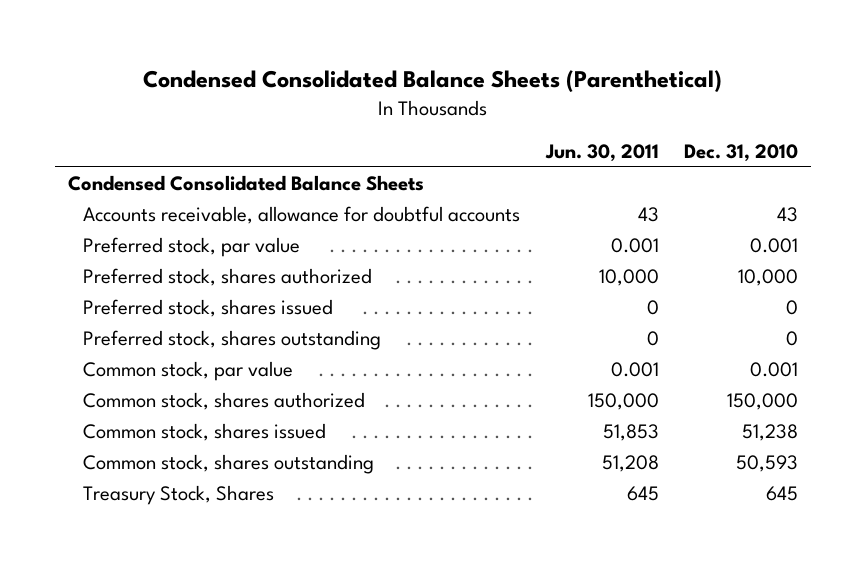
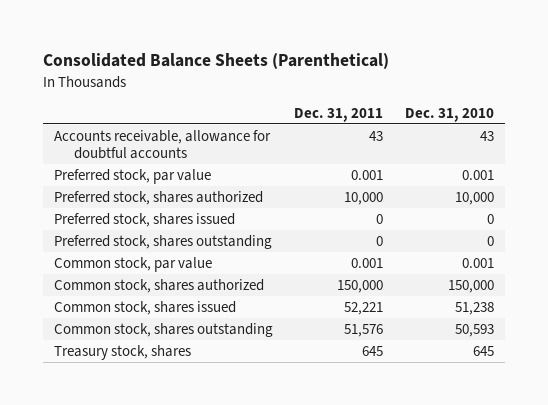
- Condensed Consolidated Balance Sheets (Parenthetical)
+ Consolidated Balance Sheets (Parenthetical)
- | Jun. 30, 2011 | Dec. 31, 2010
+ | Dec. 31, 2011 | Dec. 31, 2010
- Condensed Consolidated Balance Sheets
- Treasury Stock, Shares | 645 | 645
+ Treasury stock, shares | 645 | 645

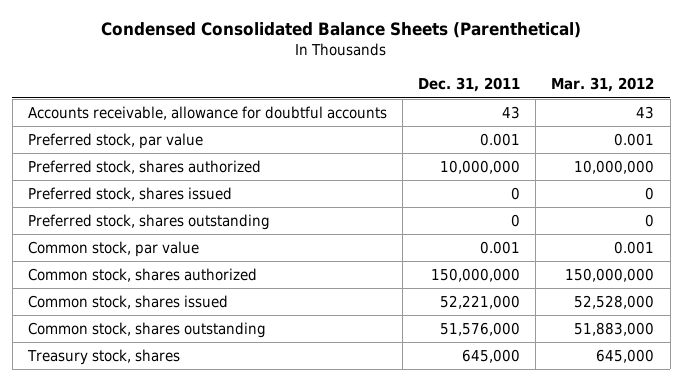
- Consolidated Balance Sheets (Parenthetical)
+ Condensed Consolidated Balance Sheets (Parenthetical)
- | Dec. 31, 2011 | Dec. 31, 2010
+ | Dec. 31, 2011 | Mar. 31, 2012
- Preferred stock, shares authorized | 10,000 | 10,000
+ Preferred stock, shares authorized | 10,000,000 | 10,000,000
- Common stock, shares authorized | 150,000 | 150,000
- Common stock, shares issued | 52,221 | 51,238
- Common stock, shares outstanding | 51,576 | 50,593
- Treasury stock, shares | 645 | 645
+ Common stock, shares authorized | 150,000,000 | 150,000,000
+ Common stock, shares issued | 52,221,000 | 52,528,000
+ Common stock, shares outstanding | 51,576,000 | 51,883,000
+ Treasury stock, shares | 645,000 | 645,000

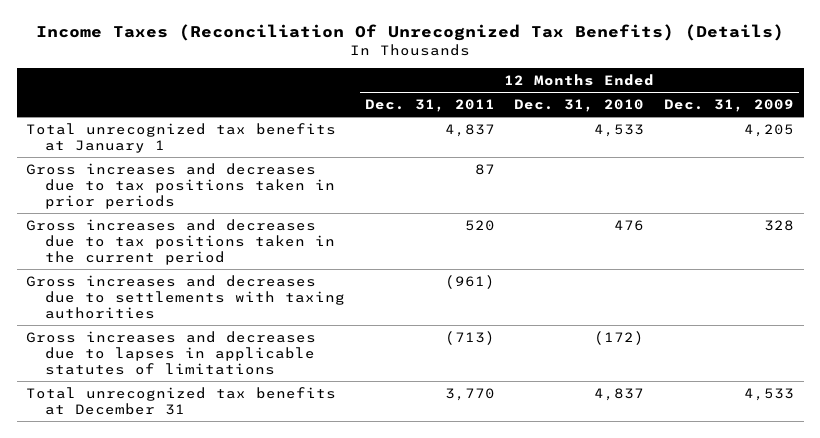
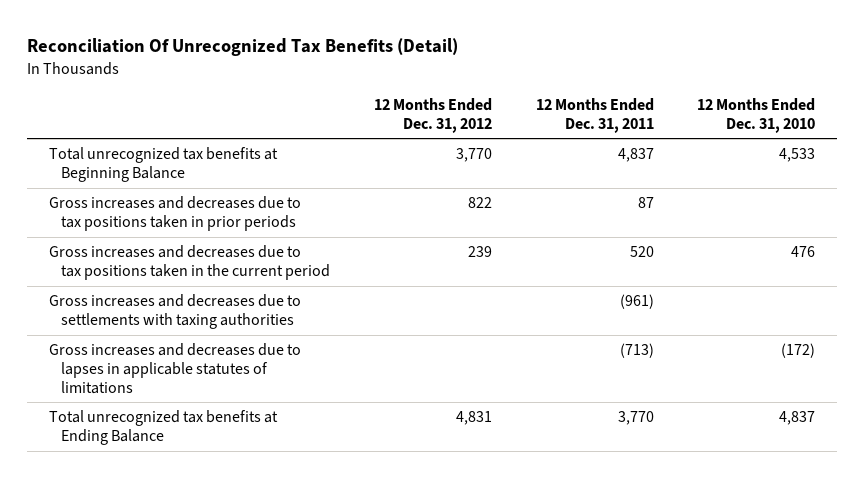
- Income Taxes (Reconciliation Of Unrecognized Tax Benefits) (Details)
+ Reconciliation Of Unrecognized Tax Benefits (Detail)
- | 12 Months Ended Dec. 31, 2011 | 12 Months Ended Dec. 31, 2010 | 12 Months Ended Dec. 31, 2009
+ | 12 Months Ended Dec. 31, 2012 | 12 Months Ended Dec. 31, 2011 | 12 Months Ended Dec. 31, 2010
- Total unrecognized tax benefits at January 1 | 4,837 | 4,533 | 4,205
+ Total unrecognized tax benefits at Beginning Balance | 3,770 | 4,837 | 4,533
- Total unrecognized tax benefits at December 31 | 3,770 | 4,837 | 4,533
+ Total unrecognized tax benefits at Ending Balance | 4,831 | 3,770 | 4,837

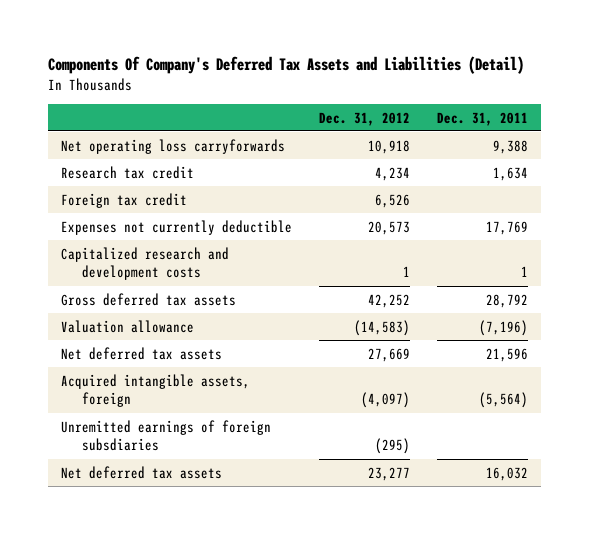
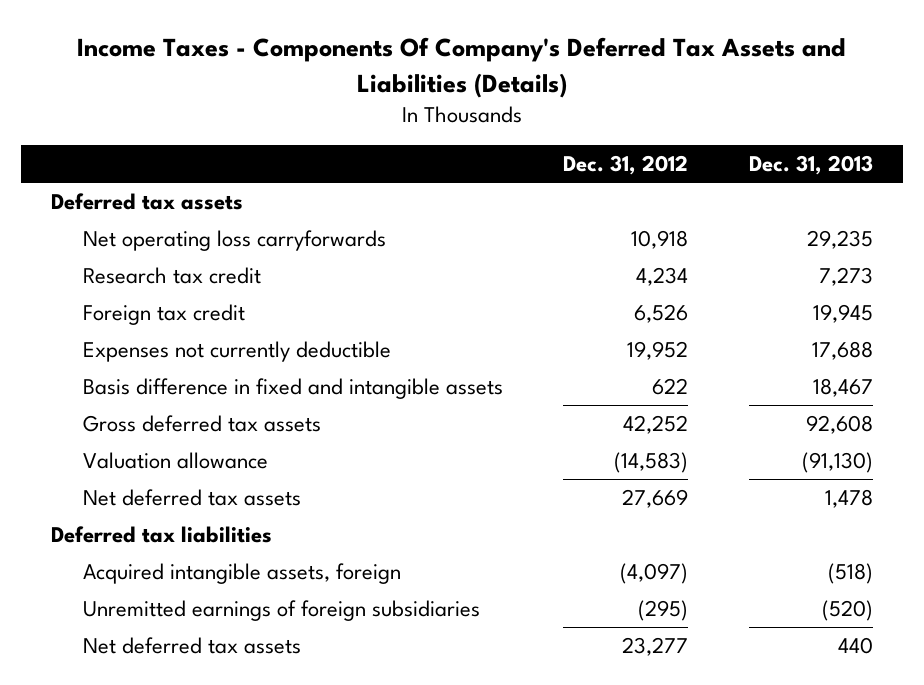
- Components Of Company's Deferred Tax Assets and Liabilities (Detail)
+ Income Taxes - Components Of Company's Deferred Tax Assets and Liabilities (Details)
- | Dec. 31, 2012 | Dec. 31, 2011
+ | Dec. 31, 2012 | Dec. 31, 2013
+ Deferred tax assets
- Expenses not currently deductible | 20,573 | 17,769
- Capitalized research and development costs | 1 | 1
+ Expenses not currently deductible | 19,952 | 17,688
+ Basis difference in fixed and intangible assets | 622 | 18,467
+ Deferred tax liabilities
- Unremitted earnings of foreign subsdiaries | (295) |
+ Unremitted earnings of foreign subsidiaries | (295) | (520)

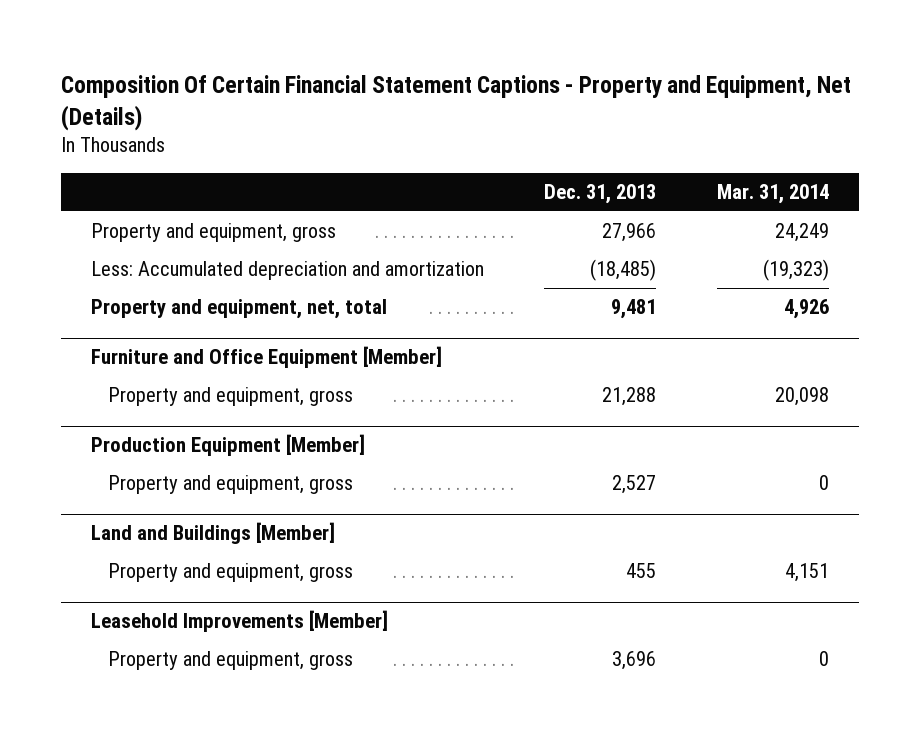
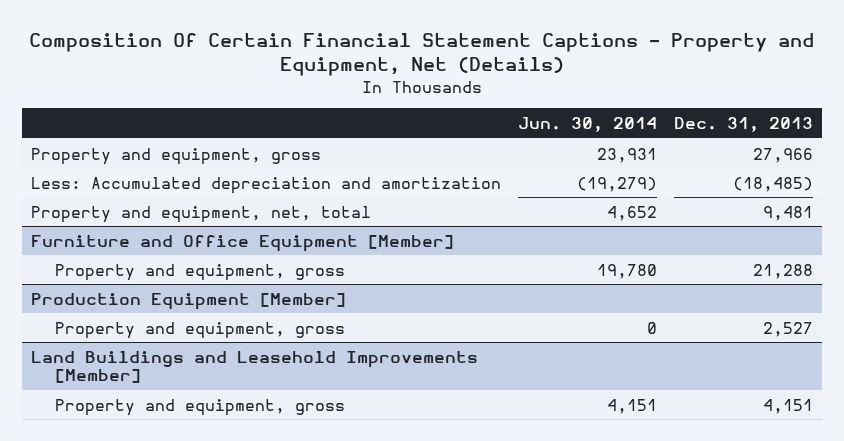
- | Dec. 31, 2013 | Mar. 31, 2014
+ | Jun. 30, 2014 | Dec. 31, 2013
- Land and Buildings [Member]
- Property and equipment, gross | 455 | 4,151
- Leasehold Improvements [Member]
- Property and equipment, gross | 3,696 | 0
+ Land Buildings and Leasehold Improvements [Member]
+ Property and equipment, gross | 4,151 | 4,151

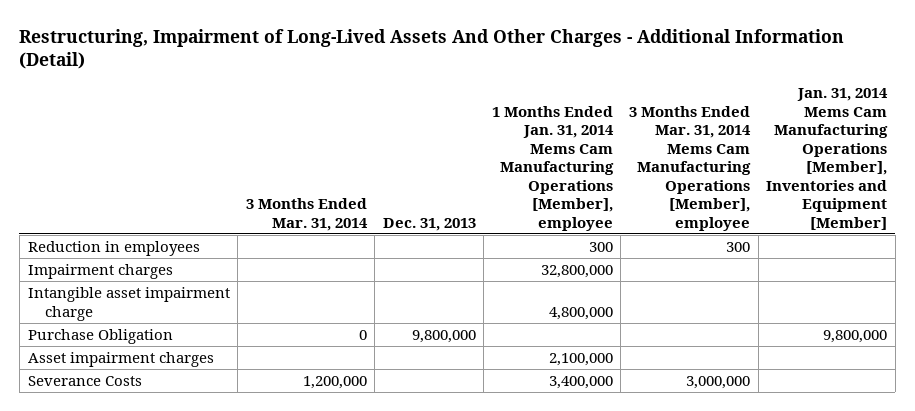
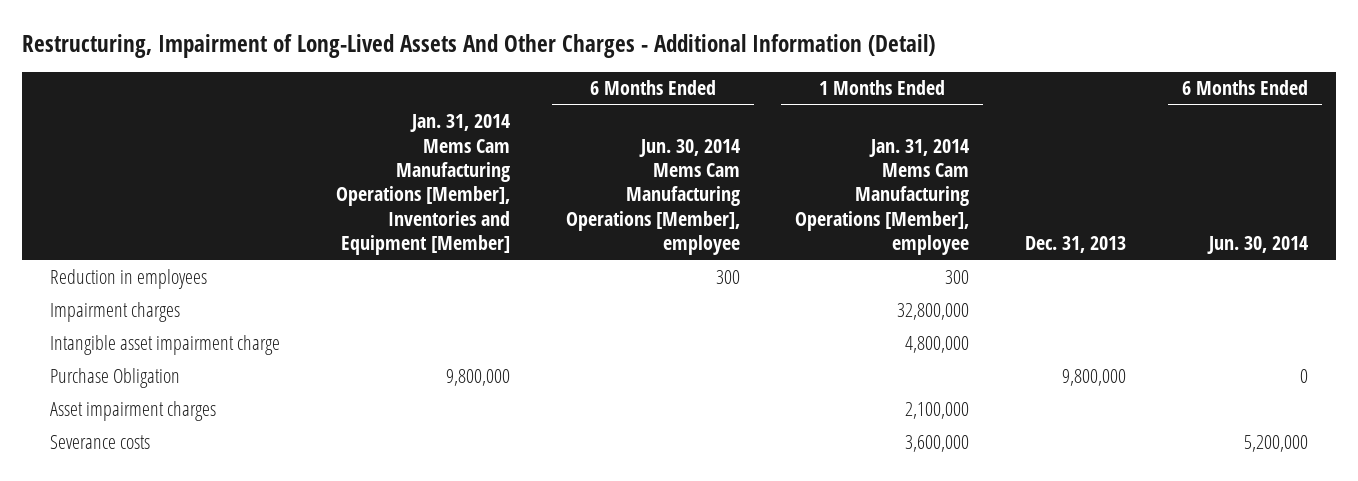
- | 3 Months Ended Mar. 31, 2014 | Dec. 31, 2013 | 1 Months Ended Jan. 31, 2014 Mems Cam Manufacturing Operations [Member], employee | 3 Months Ended Mar. 31, 2014 Mems Cam Manufacturing Operations [Member], employee | Jan. 31, 2014 Mems Cam Manufacturing Operations [Member], Inventories and Equipment [Member]
+ | Jan. 31, 2014 Mems Cam Manufacturing Operations [Member], Inventories and Equipment [Member] | 6 Months Ended Jun. 30, 2014 Mems Cam Manufacturing Operations [Member], employee | 1 Months Ended Jan. 31, 2014 Mems Cam Manufacturing Operations [Member], employee | Dec. 31, 2013 | 6 Months Ended Jun. 30, 2014
- Severance Costs | 1,200,000 | | 3,400,000 | 3,000,000 |
+ Severance costs | | | 3,600,000 | | 5,200,000

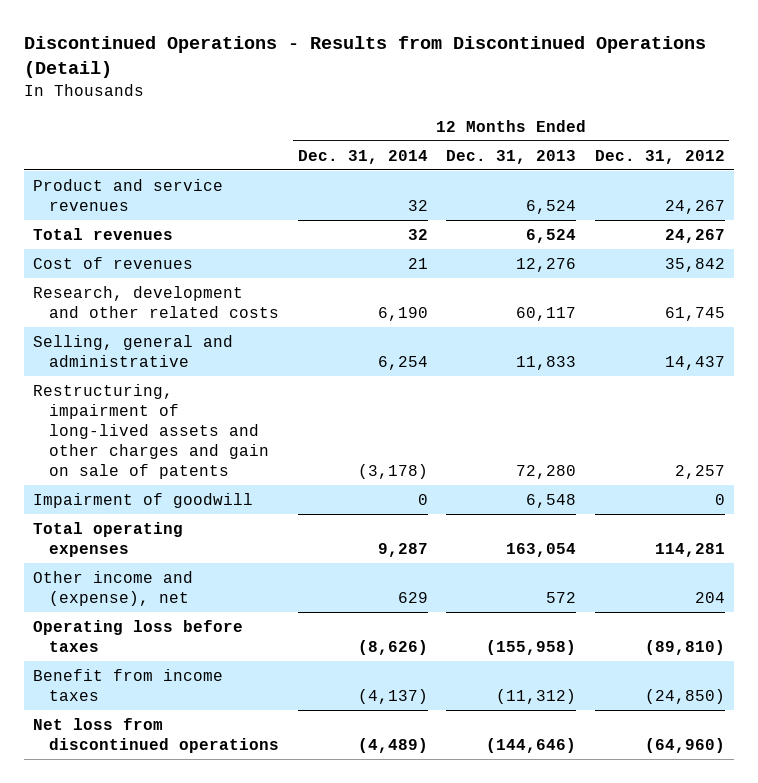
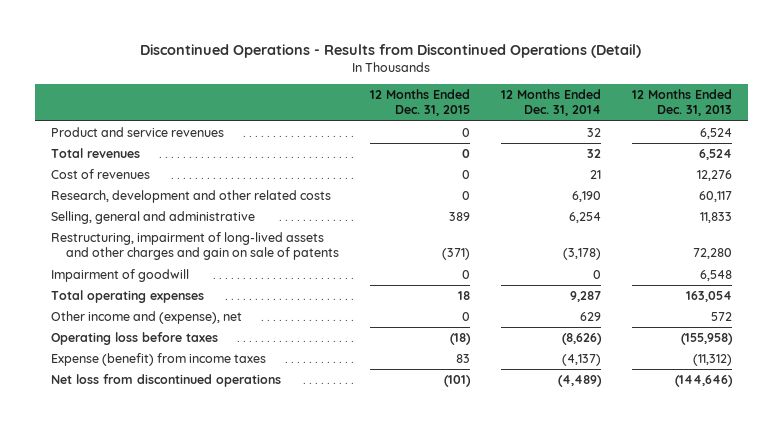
- | 12 Months Ended Dec. 31, 2014 | 12 Months Ended Dec. 31, 2013 | 12 Months Ended Dec. 31, 2012
+ | 12 Months Ended Dec. 31, 2015 | 12 Months Ended Dec. 31, 2014 | 12 Months Ended Dec. 31, 2013
- Benefit from income taxes | (4,137) | (11,312) | (24,850)
+ Expense (benefit) from income taxes | 83 | (4,137) | (11,312)

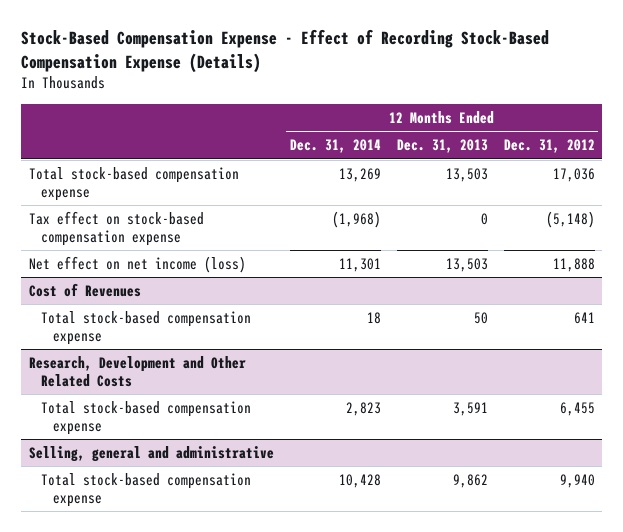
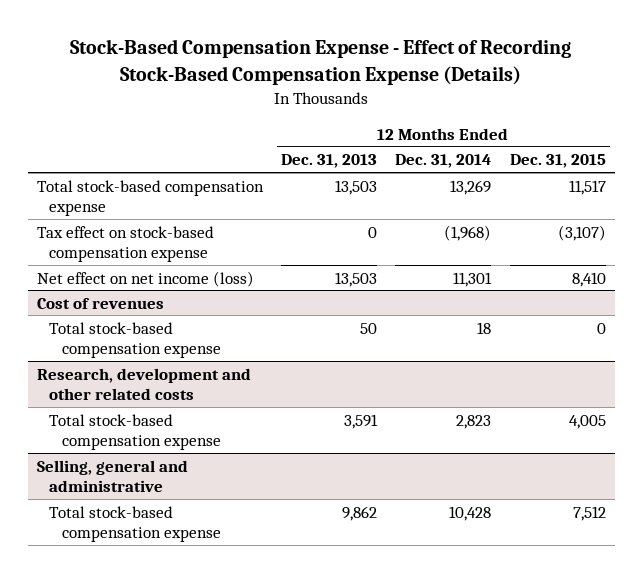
- | 12 Months Ended Dec. 31, 2014 | 12 Months Ended Dec. 31, 2013 | 12 Months Ended Dec. 31, 2012
+ | 12 Months Ended Dec. 31, 2013 | 12 Months Ended Dec. 31, 2014 | 12 Months Ended Dec. 31, 2015
- Cost of Revenues
+ Cost of revenues
- Research, Development and Other Related Costs
+ Research, development and other related costs

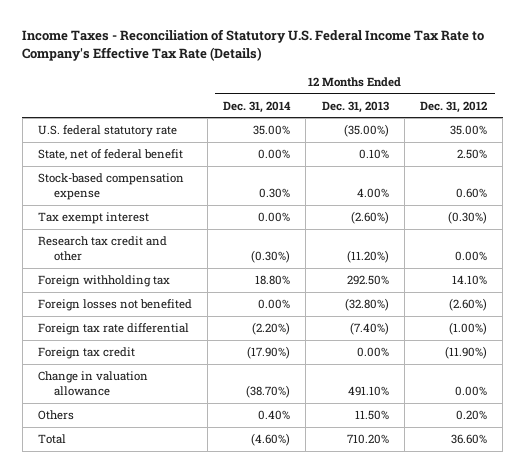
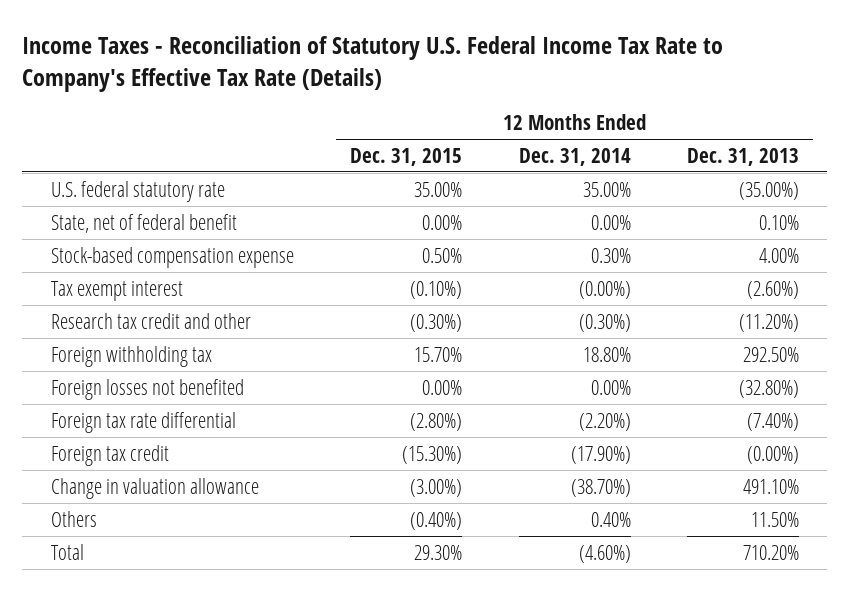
- | 12 Months Ended Dec. 31, 2014 | 12 Months Ended Dec. 31, 2013 | 12 Months Ended Dec. 31, 2012
+ | 12 Months Ended Dec. 31, 2015 | 12 Months Ended Dec. 31, 2014 | 12 Months Ended Dec. 31, 2013
- Tax exempt interest | 0.00% | (2.60%) | (0.30%)
+ Tax exempt interest | (0.10%) | (0.00%) | (2.60%)
- Foreign tax credit | (17.90%) | 0.00% | (11.90%)
+ Foreign tax credit | (15.30%) | (17.90%) | (0.00%)

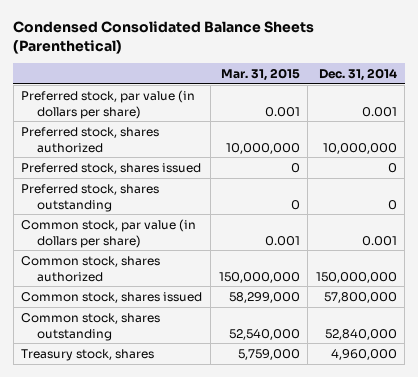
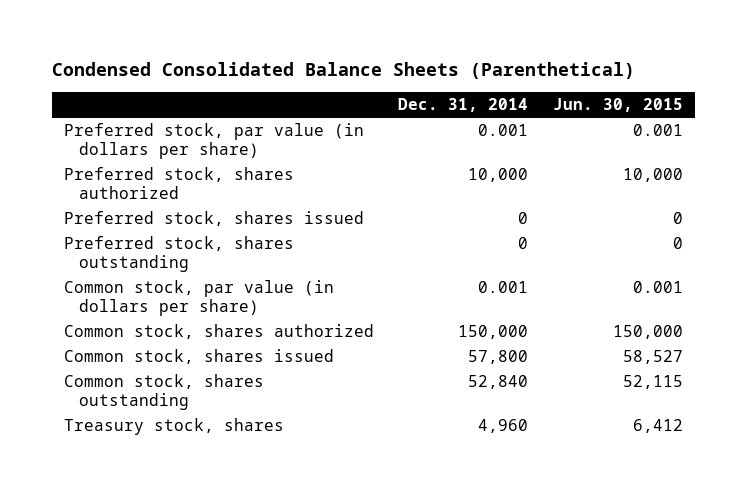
- | Mar. 31, 2015 | Dec. 31, 2014
+ | Dec. 31, 2014 | Jun. 30, 2015
- Preferred stock, shares authorized | 10,000,000 | 10,000,000
+ Preferred stock, shares authorized | 10,000 | 10,000
- Common stock, shares authorized | 150,000,000 | 150,000,000
- Common stock, shares issued | 58,299,000 | 57,800,000
- Common stock, shares outstanding | 52,540,000 | 52,840,000
- Treasury stock, shares | 5,759,000 | 4,960,000
+ Common stock, shares authorized | 150,000 | 150,000
+ Common stock, shares issued | 57,800 | 58,527
+ Common stock, shares outstanding | 52,840 | 52,115
+ Treasury stock, shares | 4,960 | 6,412

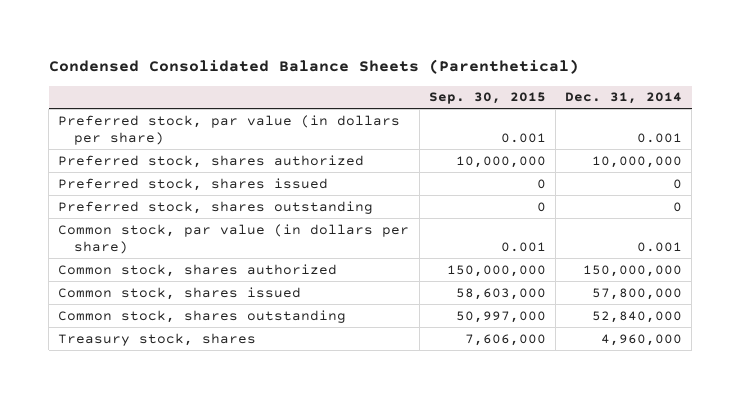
- | Dec. 31, 2014 | Jun. 30, 2015
+ | Sep. 30, 2015 | Dec. 31, 2014
- Preferred stock, shares authorized | 10,000 | 10,000
+ Preferred stock, shares authorized | 10,000,000 | 10,000,000
- Common stock, shares authorized | 150,000 | 150,000
- Common stock, shares issued | 57,800 | 58,527
- Common stock, shares outstanding | 52,840 | 52,115
- Treasury stock, shares | 4,960 | 6,412
+ Common stock, shares authorized | 150,000,000 | 150,000,000
+ Common stock, shares issued | 58,603,000 | 57,800,000
+ Common stock, shares outstanding | 50,997,000 | 52,840,000
+ Treasury stock, shares | 7,606,000 | 4,960,000

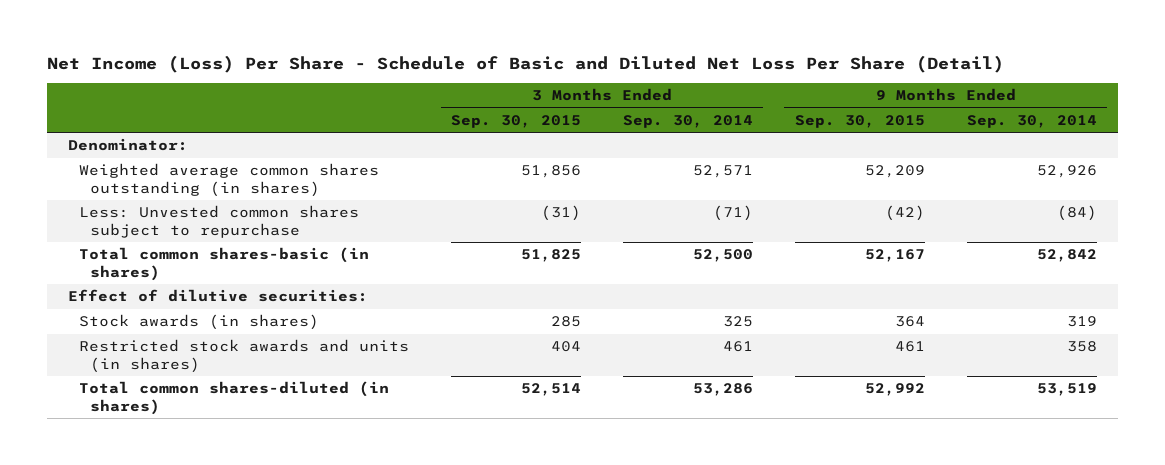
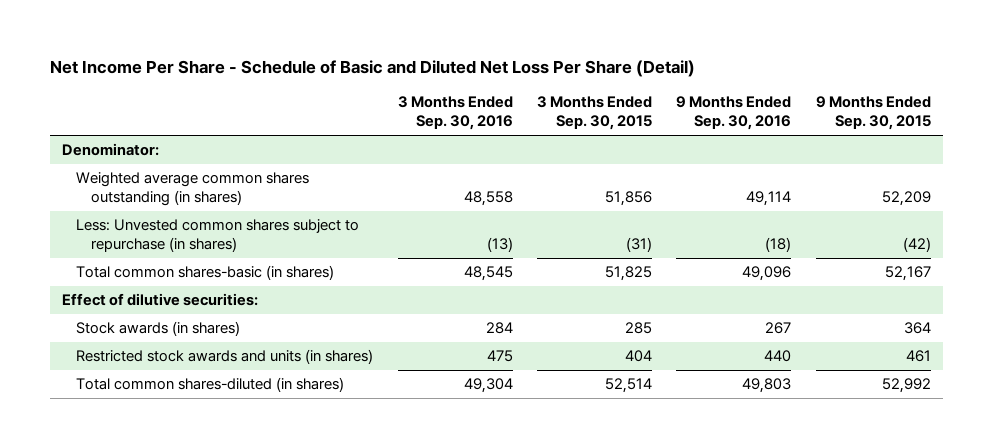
- Net Income (Loss) Per Share - Schedule of Basic and Diluted Net Loss Per Share (Detail)
+ Net Income Per Share - Schedule of Basic and Diluted Net Loss Per Share (Detail)
- | 3 Months Ended Sep. 30, 2015 | 3 Months Ended Sep. 30, 2014 | 9 Months Ended Sep. 30, 2015 | 9 Months Ended Sep. 30, 2014
+ | 3 Months Ended Sep. 30, 2016 | 3 Months Ended Sep. 30, 2015 | 9 Months Ended Sep. 30, 2016 | 9 Months Ended Sep. 30, 2015
- Less: Unvested common shares subject to repurchase | (31) | (71) | (42) | (84)
+ Less: Unvested common shares subject to repurchase (in shares) | (13) | (31) | (18) | (42)

